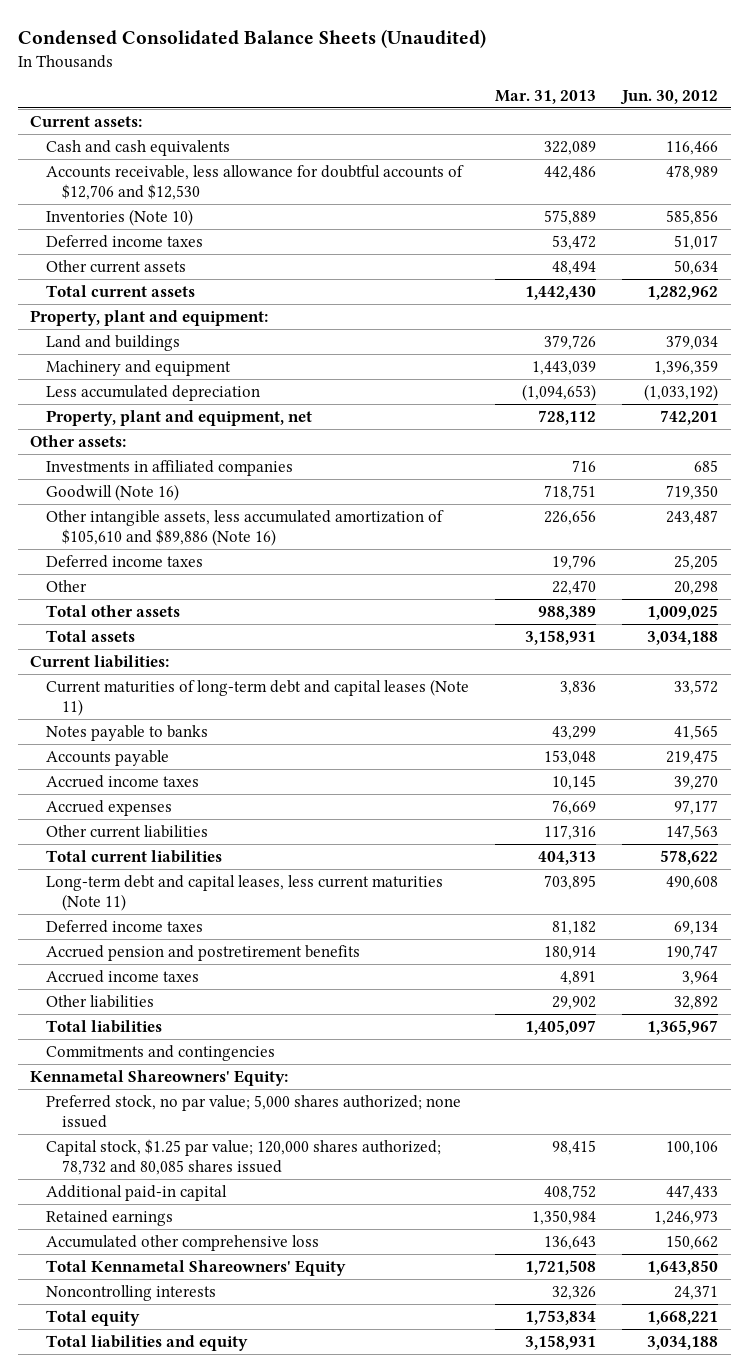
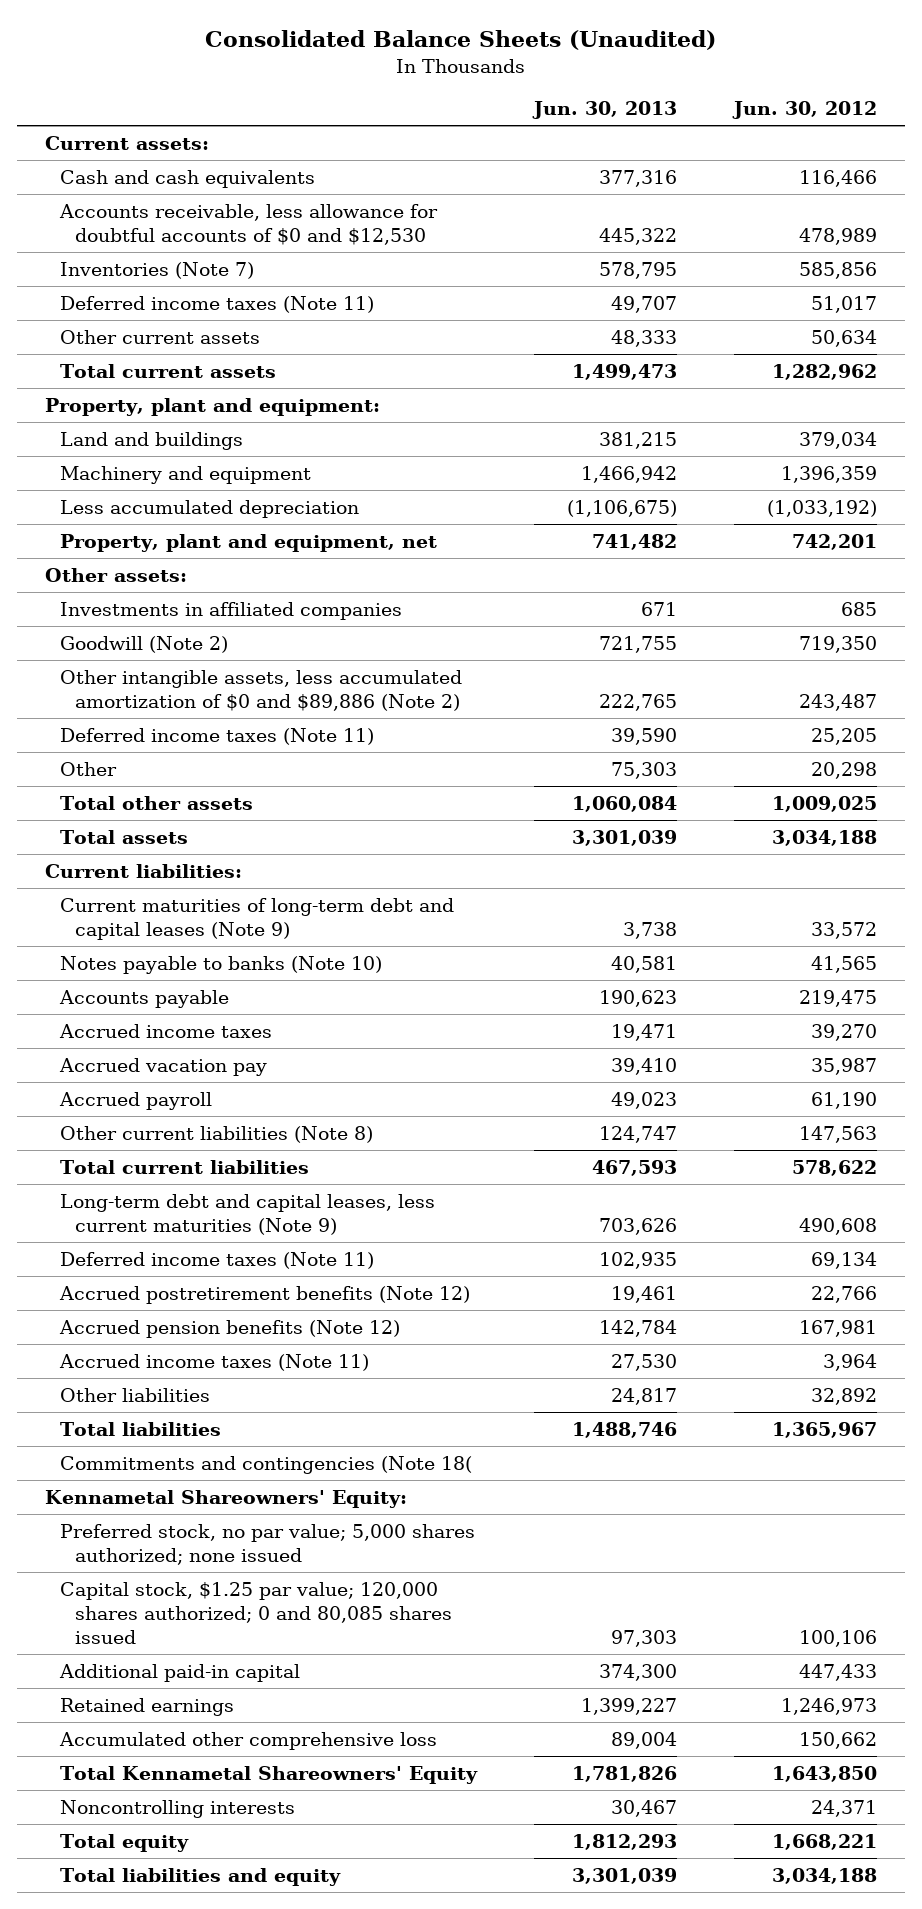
- Condensed Consolidated Balance Sheets (Unaudited)
+ Consolidated Balance Sheets (Unaudited)
- | Mar. 31, 2013 | Jun. 30, 2012
+ | Jun. 30, 2013 | Jun. 30, 2012
- Accounts receivable, less allowance for doubtful accounts of $12,706 and $12,530 | 442,486 | 478,989
- Inventories (Note 10) | 575,889 | 585,856
- Deferred income taxes | 53,472 | 51,017
+ Accounts receivable, less allowance for doubtful accounts of $0 and $12,530 | 445,322 | 478,989
+ Inventories (Note 7) | 578,795 | 585,856
+ Deferred income taxes (Note 11) | 49,707 | 51,017
- Goodwill (Note 16) | 718,751 | 719,350
- Other intangible assets, less accumulated amortization of $105,610 and $89,886 (Note 16) | 226,656 | 243,487
- Deferred income taxes | 19,796 | 25,205
+ Goodwill (Note 2) | 721,755 | 719,350
+ Other intangible assets, less accumulated amortization of $0 and $89,886 (Note 2) | 222,765 | 243,487
+ Deferred income taxes (Note 11) | 39,590 | 25,205
- Current maturities of long-term debt and capital leases (Note 11) | 3,836 | 33,572
- Notes payable to banks | 43,299 | 41,565
+ Current maturities of long-term debt and capital leases (Note 9) | 3,738 | 33,572
+ Notes payable to banks (Note 10) | 40,581 | 41,565
- Accrued expenses | 76,669 | 97,177
- Other current liabilities | 117,316 | 147,563
+ Accrued vacation pay | 39,410 | 35,987
+ Accrued payroll | 49,023 | 61,190
+ Other current liabilities (Note 8) | 124,747 | 147,563
- Long-term debt and capital leases, less current maturities (Note 11) | 703,895 | 490,608
- Deferred income taxes | 81,182 | 69,134
- Accrued pension and postretirement benefits | 180,914 | 190,747
- Accrued income taxes | 4,891 | 3,964
+ Long-term debt and capital leases, less current maturities (Note 9) | 703,626 | 490,608
+ Deferred income taxes (Note 11) | 102,935 | 69,134
+ Accrued postretirement benefits (Note 12) | 19,461 | 22,766
+ Accrued pension benefits (Note 12) | 142,784 | 167,981
+ Accrued income taxes (Note 11) | 27,530 | 3,964
- Commitments and contingencies
+ Commitments and contingencies (Note 18(
- Capital stock, $1.25 par value; 120,000 shares authorized; 78,732 and 80,085 shares issued | 98,415 | 100,106
+ Capital stock, $1.25 par value; 120,000 shares authorized; 0 and 80,085 shares issued | 97,303 | 100,106

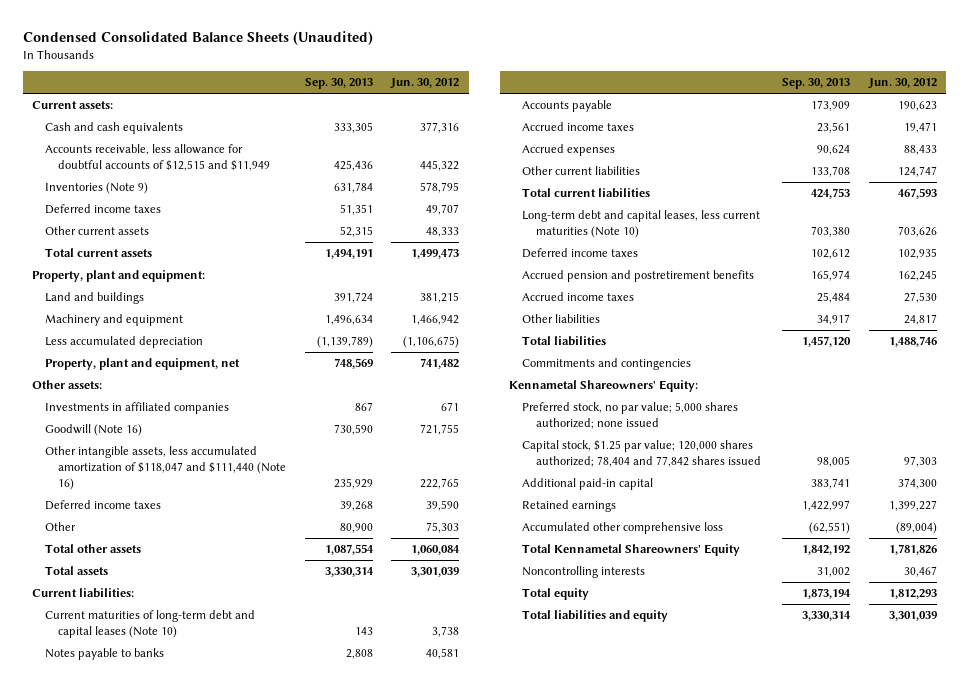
- Consolidated Balance Sheets (Unaudited)
+ Condensed Consolidated Balance Sheets (Unaudited)
- | Jun. 30, 2013 | Jun. 30, 2012
+ | Sep. 30, 2013 | Jun. 30, 2012
- Cash and cash equivalents | 377,316 | 116,466
- Accounts receivable, less allowance for doubtful accounts of $0 and $12,530 | 445,322 | 478,989
- Inventories (Note 7) | 578,795 | 585,856
- Deferred income taxes (Note 11) | 49,707 | 51,017
- Other current assets | 48,333 | 50,634
- Total current assets | 1,499,473 | 1,282,962
+ Cash and cash equivalents | 333,305 | 377,316
+ Accounts receivable, less allowance for doubtful accounts of $12,515 and $11,949 | 425,436 | 445,322
+ Inventories (Note 9) | 631,784 | 578,795
+ Deferred income taxes | 51,351 | 49,707
+ Other current assets | 52,315 | 48,333
+ Total current assets | 1,494,191 | 1,499,473
- Land and buildings | 381,215 | 379,034
- Machinery and equipment | 1,466,942 | 1,396,359
- Less accumulated depreciation | (1,106,675) | (1,033,192)
- Property, plant and equipment, net | 741,482 | 742,201
+ Land and buildings | 391,724 | 381,215
+ Machinery and equipment | 1,496,634 | 1,466,942
+ Less accumulated depreciation | (1,139,789) | (1,106,675)
+ Property, plant and equipment, net | 748,569 | 741,482
- Investments in affiliated companies | 671 | 685
- Goodwill (Note 2) | 721,755 | 719,350
- Other intangible assets, less accumulated amortization of $0 and $89,886 (Note 2) | 222,765 | 243,487
- Deferred income taxes (Note 11) | 39,590 | 25,205
- Other | 75,303 | 20,298
- Total other assets | 1,060,084 | 1,009,025
- Total assets | 3,301,039 | 3,034,188
+ Investments in affiliated companies | 867 | 671
+ Goodwill (Note 16) | 730,590 | 721,755
+ Other intangible assets, less accumulated amortization of $118,047 and $111,440 (Note 16) | 235,929 | 222,765
+ Deferred income taxes | 39,268 | 39,590
+ Other | 80,900 | 75,303
+ Total other assets | 1,087,554 | 1,060,084
+ Total assets | 3,330,314 | 3,301,039
- Current maturities of long-term debt and capital leases (Note 9) | 3,738 | 33,572
- Notes payable to banks (Note 10) | 40,581 | 41,565
- Accounts payable | 190,623 | 219,475
- Accrued income taxes | 19,471 | 39,270
- Accrued vacation pay | 39,410 | 35,987
- Accrued payroll | 49,023 | 61,190
- Other current liabilities (Note 8) | 124,747 | 147,563
- Total current liabilities | 467,593 | 578,622
- Long-term debt and capital leases, less current maturities (Note 9) | 703,626 | 490,608
- Deferred income taxes (Note 11) | 102,935 | 69,134
- Accrued postretirement benefits (Note 12) | 19,461 | 22,766
- Accrued pension benefits (Note 12) | 142,784 | 167,981
- Accrued income taxes (Note 11) | 27,530 | 3,964
- Other liabilities | 24,817 | 32,892
- Total liabilities | 1,488,746 | 1,365,967
- Commitments and contingencies (Note 18(
+ Current maturities of long-term debt and capital leases (Note 10) | 143 | 3,738
+ Notes payable to banks | 2,808 | 40,581
+ Accounts payable | 173,909 | 190,623
+ Accrued income taxes | 23,561 | 19,471
+ Accrued expenses | 90,624 | 88,433
+ Other current liabilities | 133,708 | 124,747
+ Total current liabilities | 424,753 | 467,593
+ Long-term debt and capital leases, less current maturities (Note 10) | 703,380 | 703,626
+ Deferred income taxes | 102,612 | 102,935
+ Accrued pension and postretirement benefits | 165,974 | 162,245
+ Accrued income taxes | 25,484 | 27,530
+ Other liabilities | 34,917 | 24,817
+ Total liabilities | 1,457,120 | 1,488,746
+ Commitments and contingencies
- Capital stock, $1.25 par value; 120,000 shares authorized; 0 and 80,085 shares issued | 97,303 | 100,106
- Additional paid-in capital | 374,300 | 447,433
- Retained earnings | 1,399,227 | 1,246,973
- Accumulated other comprehensive loss | 89,004 | 150,662
- Total Kennametal Shareowners' Equity | 1,781,826 | 1,643,850
- Noncontrolling interests | 30,467 | 24,371
- Total equity | 1,812,293 | 1,668,221
- Total liabilities and equity | 3,301,039 | 3,034,188
+ Capital stock, $1.25 par value; 120,000 shares authorized; 78,404 and 77,842 shares issued | 98,005 | 97,303
+ Additional paid-in capital | 383,741 | 374,300
+ Retained earnings | 1,422,997 | 1,399,227
+ Accumulated other comprehensive loss | (62,551) | (89,004)
+ Total Kennametal Shareowners' Equity | 1,842,192 | 1,781,826
+ Noncontrolling interests | 31,002 | 30,467
+ Total equity | 1,873,194 | 1,812,293
+ Total liabilities and equity | 3,330,314 | 3,301,039

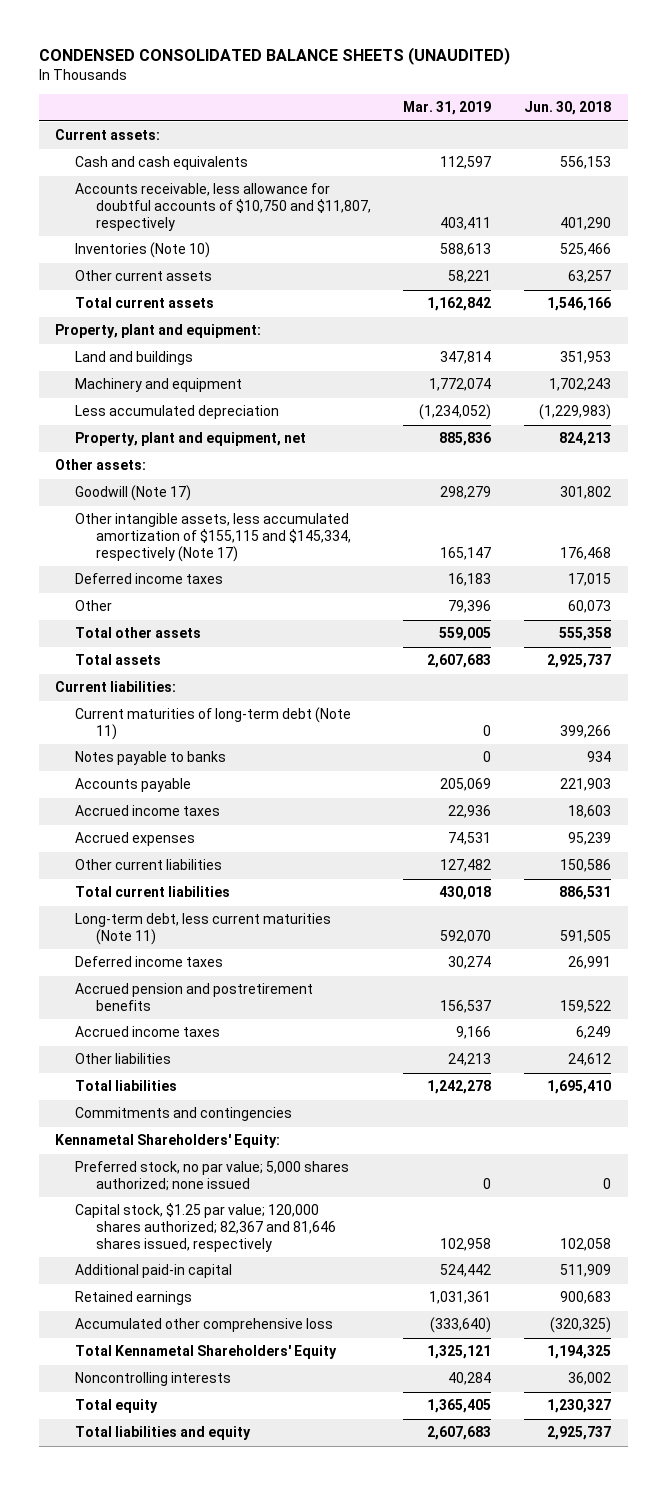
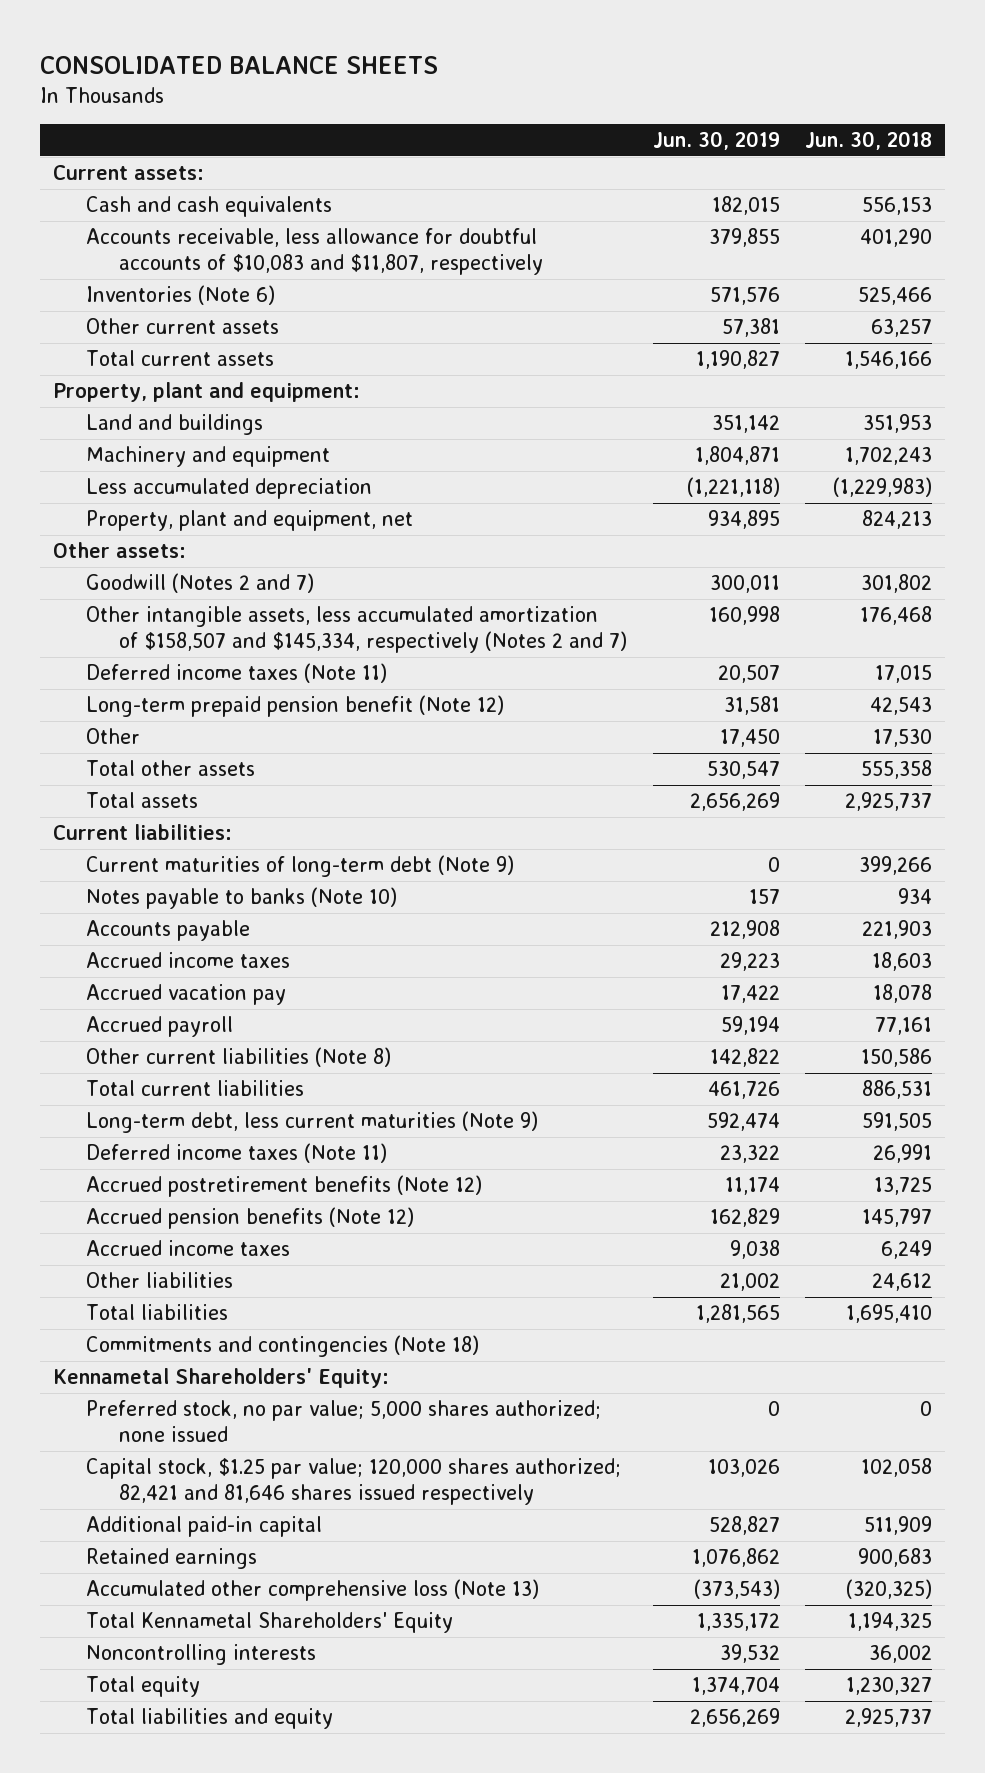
- CONDENSED CONSOLIDATED BALANCE SHEETS (UNAUDITED)
+ CONSOLIDATED BALANCE SHEETS
- | Mar. 31, 2019 | Jun. 30, 2018
+ | Jun. 30, 2019 | Jun. 30, 2018
- Accounts receivable, less allowance for doubtful accounts of $10,750 and $11,807, respectively | 403,411 | 401,290
- Inventories (Note 10) | 588,613 | 525,466
+ Accounts receivable, less allowance for doubtful accounts of $10,083 and $11,807, respectively | 379,855 | 401,290
+ Inventories (Note 6) | 571,576 | 525,466
- Goodwill (Note 17) | 298,279 | 301,802
- Other intangible assets, less accumulated amortization of $155,115 and $145,334, respectively (Note 17) | 165,147 | 176,468
- Deferred income taxes | 16,183 | 17,015
- Other | 79,396 | 60,073
+ Goodwill (Notes 2 and 7) | 300,011 | 301,802
+ Other intangible assets, less accumulated amortization of $158,507 and $145,334, respectively (Notes 2 and 7) | 160,998 | 176,468
+ Deferred income taxes (Note 11) | 20,507 | 17,015
+ Long-term prepaid pension benefit (Note 12) | 31,581 | 42,543
+ Other | 17,450 | 17,530
- Current maturities of long-term debt (Note 11) | 0 | 399,266
- Notes payable to banks | 0 | 934
+ Current maturities of long-term debt (Note 9) | 0 | 399,266
+ Notes payable to banks (Note 10) | 157 | 934
- Accrued expenses | 74,531 | 95,239
- Other current liabilities | 127,482 | 150,586
+ Accrued vacation pay | 17,422 | 18,078
+ Accrued payroll | 59,194 | 77,161
+ Other current liabilities (Note 8) | 142,822 | 150,586
- Long-term debt, less current maturities (Note 11) | 592,070 | 591,505
- Deferred income taxes | 30,274 | 26,991
- Accrued pension and postretirement benefits | 156,537 | 159,522
+ Long-term debt, less current maturities (Note 9) | 592,474 | 591,505
+ Deferred income taxes (Note 11) | 23,322 | 26,991
+ Accrued postretirement benefits (Note 12) | 11,174 | 13,725
+ Accrued pension benefits (Note 12) | 162,829 | 145,797
- Commitments and contingencies
+ Commitments and contingencies (Note 18)
- Capital stock, $1.25 par value; 120,000 shares authorized; 82,367 and 81,646 shares issued, respectively | 102,958 | 102,058
+ Capital stock, $1.25 par value; 120,000 shares authorized; 82,421 and 81,646 shares issued respectively | 103,026 | 102,058
- Accumulated other comprehensive loss | (333,640) | (320,325)
+ Accumulated other comprehensive loss (Note 13) | (373,543) | (320,325)

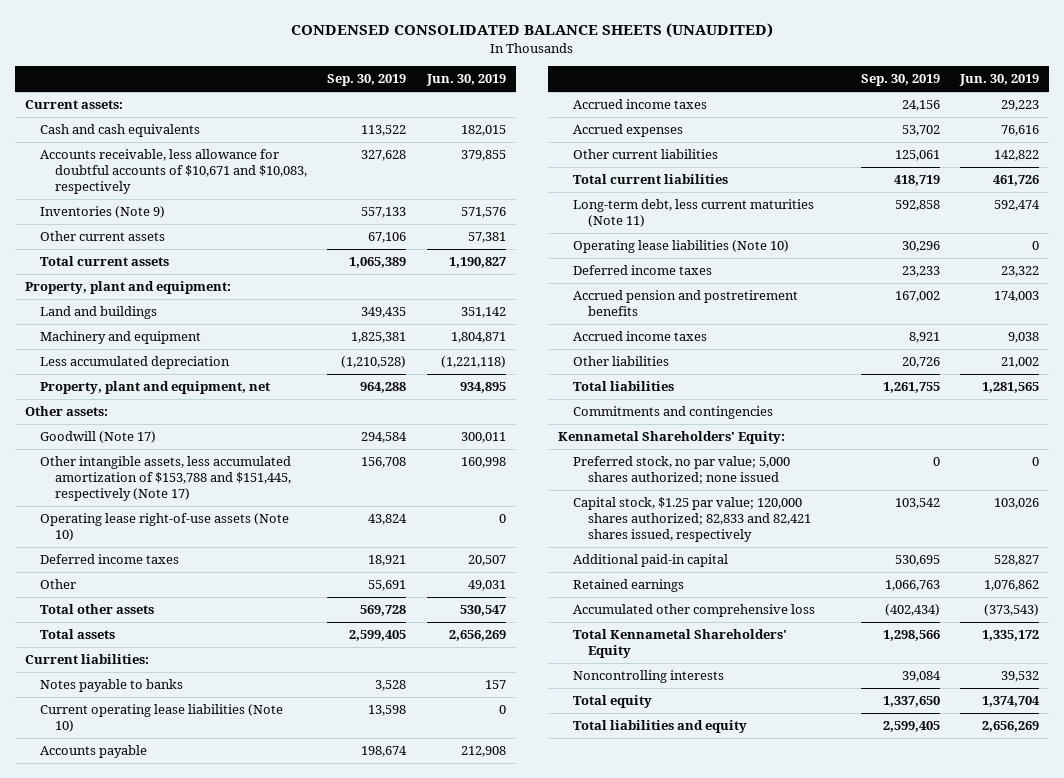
- CONSOLIDATED BALANCE SHEETS
+ CONDENSED CONSOLIDATED BALANCE SHEETS (UNAUDITED)
- | Jun. 30, 2019 | Jun. 30, 2018
+ | Sep. 30, 2019 | Jun. 30, 2019
- Accounts receivable, less allowance for doubtful accounts of $10,083 and $11,807, respectively | 379,855 | 401,290
- Inventories (Note 6) | 571,576 | 525,466
+ Accounts receivable, less allowance for doubtful accounts of $10,671 and $10,083, respectively | 327,628 | 379,855
+ Inventories (Note 9) | 557,133 | 571,576
- Goodwill (Notes 2 and 7) | 300,011 | 301,802
- Other intangible assets, less accumulated amortization of $158,507 and $145,334, respectively (Notes 2 and 7) | 160,998 | 176,468
- Deferred income taxes (Note 11) | 20,507 | 17,015
- Long-term prepaid pension benefit (Note 12) | 31,581 | 42,543
- Other | 17,450 | 17,530
+ Goodwill (Note 17) | 294,584 | 300,011
+ Other intangible assets, less accumulated amortization of $153,788 and $151,445, respectively (Note 17) | 156,708 | 160,998
+ Operating lease right-of-use assets (Note 10) | 43,824 | 0
+ Deferred income taxes | 18,921 | 20,507
+ Other | 55,691 | 49,031
- Current maturities of long-term debt (Note 9) | 0 | 399,266
- Notes payable to banks (Note 10) | 157 | 934
+ Notes payable to banks | 3,528 | 157
+ Current operating lease liabilities (Note 10) | 13,598 | 0
- Accrued vacation pay | 17,422 | 18,078
- Accrued payroll | 59,194 | 77,161
- Other current liabilities (Note 8) | 142,822 | 150,586
+ Accrued expenses | 53,702 | 76,616
+ Other current liabilities | 125,061 | 142,822
- Long-term debt, less current maturities (Note 9) | 592,474 | 591,505
- Deferred income taxes (Note 11) | 23,322 | 26,991
- Accrued postretirement benefits (Note 12) | 11,174 | 13,725
- Accrued pension benefits (Note 12) | 162,829 | 145,797
+ Long-term debt, less current maturities (Note 11) | 592,858 | 592,474
+ Operating lease liabilities (Note 10) | 30,296 | 0
+ Deferred income taxes | 23,233 | 23,322
+ Accrued pension and postretirement benefits | 167,002 | 174,003
- Commitments and contingencies (Note 18)
+ Commitments and contingencies
- Capital stock, $1.25 par value; 120,000 shares authorized; 82,421 and 81,646 shares issued respectively | 103,026 | 102,058
+ Capital stock, $1.25 par value; 120,000 shares authorized; 82,833 and 82,421 shares issued, respectively | 103,542 | 103,026
- Accumulated other comprehensive loss (Note 13) | (373,543) | (320,325)
+ Accumulated other comprehensive loss | (402,434) | (373,543)

